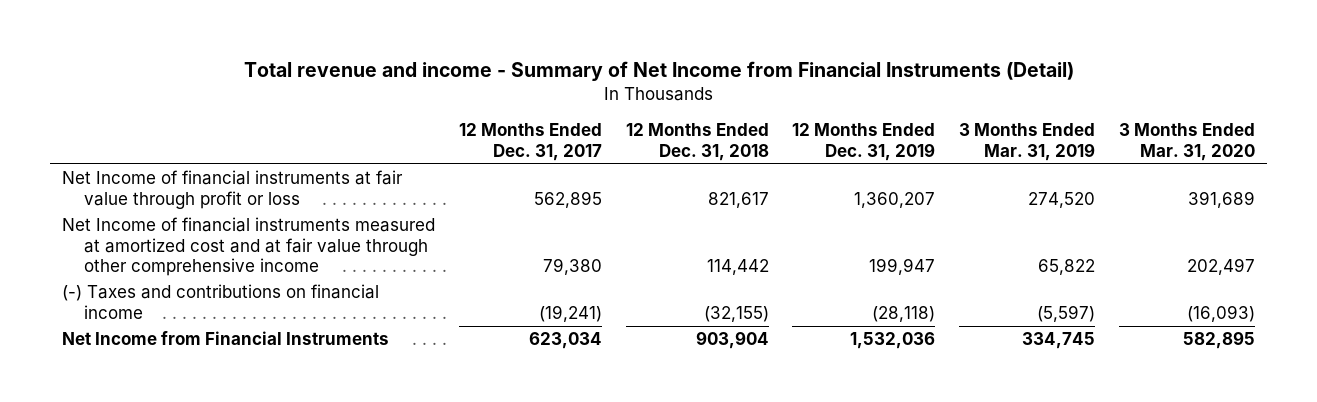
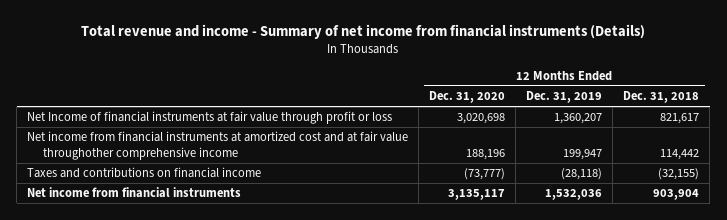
- Total revenue and income - Summary of Net Income from Financial Instruments (Detail)
+ Total revenue and income - Summary of net income from financial instruments (Details)
- | 12 Months Ended Dec. 31, 2017 | 12 Months Ended Dec. 31, 2018 | 12 Months Ended Dec. 31, 2019 | 3 Months Ended Mar. 31, 2019 | 3 Months Ended Mar. 31, 2020
+ | 12 Months Ended Dec. 31, 2020 | 12 Months Ended Dec. 31, 2019 | 12 Months Ended Dec. 31, 2018
- Net Income of financial instruments measured at amortized cost and at fair value through other comprehensive income | 79,380 | 114,442 | 199,947 | 65,822 | 202,497
- (-) Taxes and contributions on financial income | (19,241) | (32,155) | (28,118) | (5,597) | (16,093)
- Net Income from Financial Instruments | 623,034 | 903,904 | 1,532,036 | 334,745 | 582,895
+ Net income from financial instruments at amortized cost and at fair value throughother comprehensive income | 188,196 | 199,947 | 114,442
+ Taxes and contributions on financial income | (73,777) | (28,118) | (32,155)
+ Net income from financial instruments | 3,135,117 | 1,532,036 | 903,904

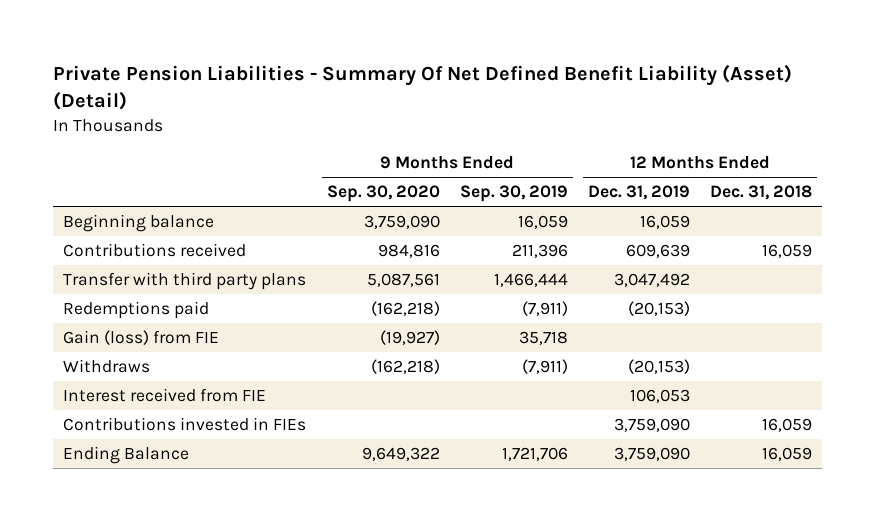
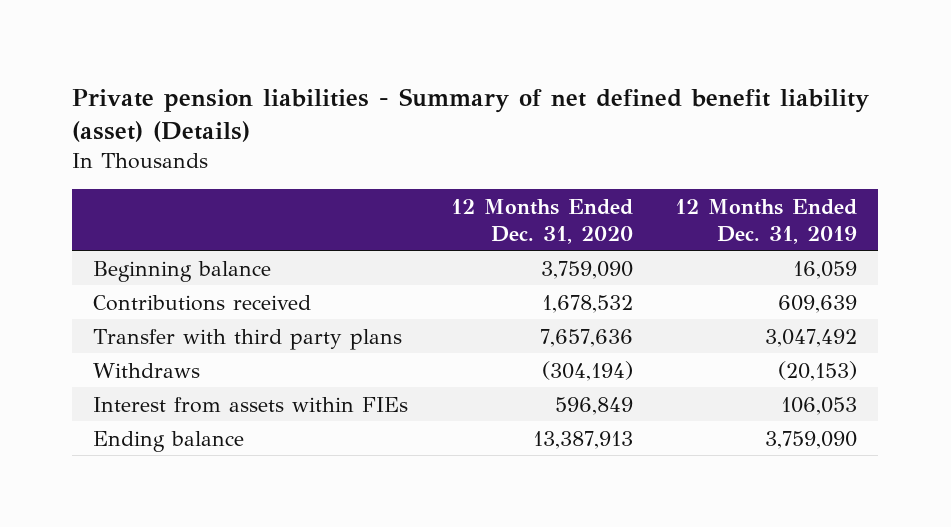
- Private Pension Liabilities - Summary Of Net Defined Benefit Liability (Asset) (Detail)
+ Private pension liabilities - Summary of net defined benefit liability (asset) (Details)
- | 9 Months Ended Sep. 30, 2020 | 9 Months Ended Sep. 30, 2019 | 12 Months Ended Dec. 31, 2019 | 12 Months Ended Dec. 31, 2018
+ | 12 Months Ended Dec. 31, 2020 | 12 Months Ended Dec. 31, 2019
- Redemptions paid | (162,218) | (7,911) | (20,153) |
- Gain (loss) from FIE | (19,927) | 35,718 | |
- Interest received from FIE | | | 106,053 |
- Contributions invested in FIEs | | | 3,759,090 | 16,059
- Ending Balance | 9,649,322 | 1,721,706 | 3,759,090 | 16,059
+ Interest from assets within FIEs | 596,849 | 106,053
+ Ending balance | 13,387,913 | 3,759,090

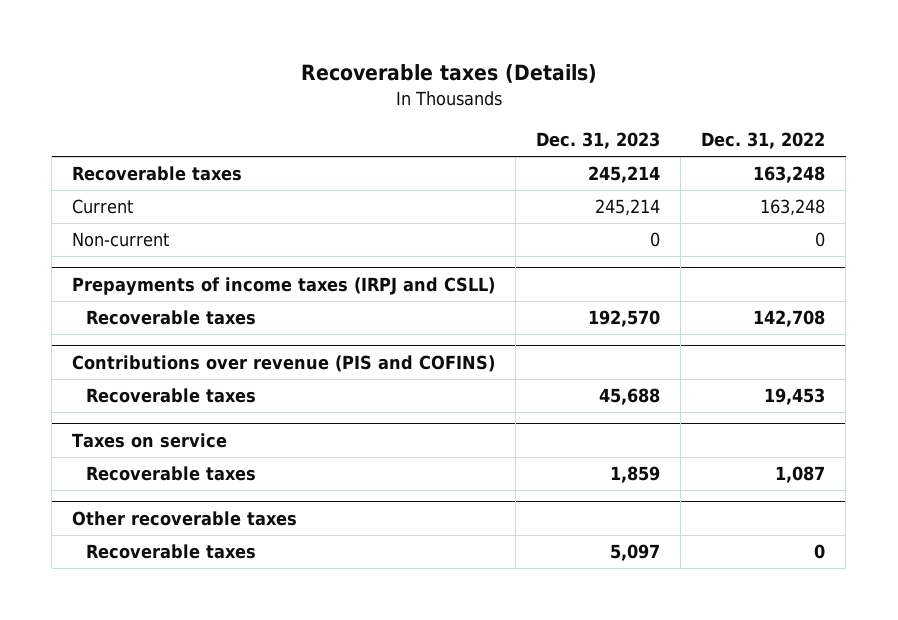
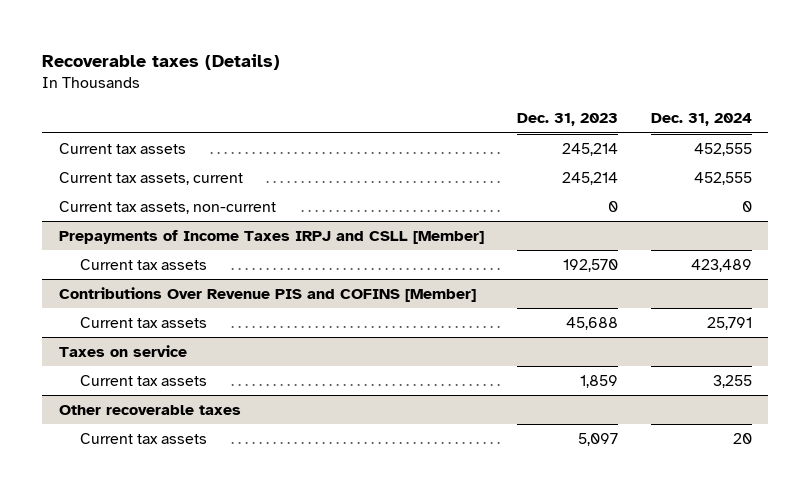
- | Dec. 31, 2023 | Dec. 31, 2022
+ | Dec. 31, 2023 | Dec. 31, 2024
- Recoverable taxes | 245,214 | 163,248
- Current | 245,214 | 163,248
- Non-current | 0 | 0
- Prepayments of income taxes (IRPJ and CSLL)
- Recoverable taxes | 192,570 | 142,708
- Contributions over revenue (PIS and COFINS)
- Recoverable taxes | 45,688 | 19,453
+ Current tax assets | 245,214 | 452,555
+ Current tax assets, current | 245,214 | 452,555
+ Current tax assets, non-current | 0 | 0
+ Prepayments of Income Taxes IRPJ and CSLL [Member]
+ Current tax assets | 192,570 | 423,489
+ Contributions Over Revenue PIS and COFINS [Member]
+ Current tax assets | 45,688 | 25,791
@ Taxes on service
- Recoverable taxes | 1,859 | 1,087
+ Current tax assets | 1,859 | 3,255
@ Other recoverable taxes
- Recoverable taxes | 5,097 | 0
+ Current tax assets | 5,097 | 20

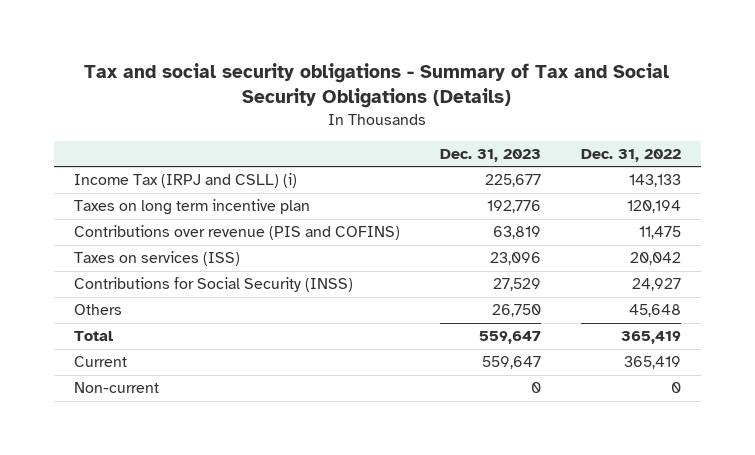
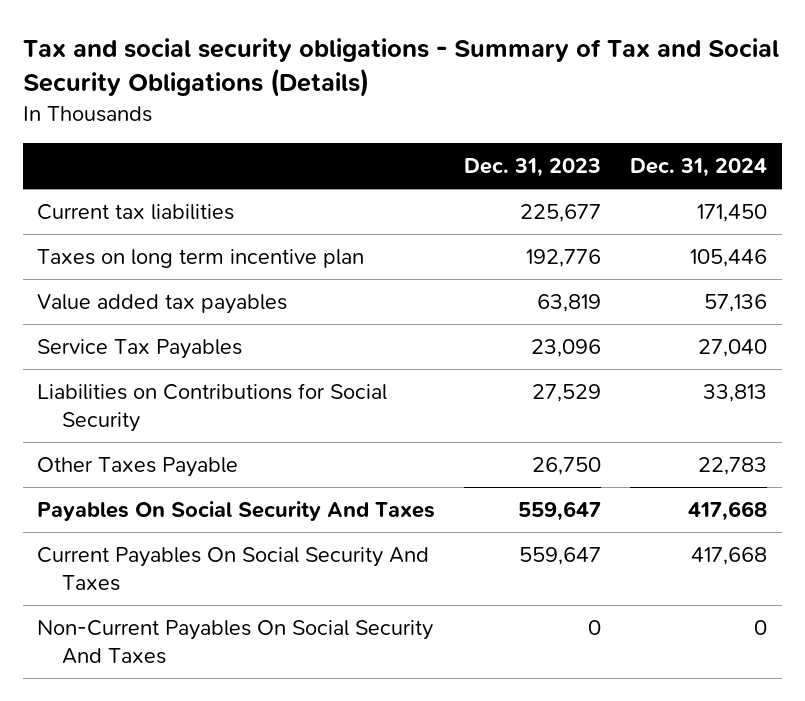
- | Dec. 31, 2023 | Dec. 31, 2022
+ | Dec. 31, 2023 | Dec. 31, 2024
- Income Tax (IRPJ and CSLL) (i) | 225,677 | 143,133
+ Current tax liabilities | 225,677 | 171,450
- Contributions over revenue (PIS and COFINS) | 63,819 | 11,475
- Taxes on services (ISS) | 23,096 | 20,042
- Contributions for Social Security (INSS) | 27,529 | 24,927
- Others | 26,750 | 45,648
- Total | 559,647 | 365,419
- Current | 559,647 | 365,419
- Non-current | 0 | 0
+ Value added tax payables | 63,819 | 57,136
+ Service Tax Payables | 23,096 | 27,040
+ Liabilities on Contributions for Social Security | 27,529 | 33,813
+ Other Taxes Payable | 26,750 | 22,783
+ Payables On Social Security And Taxes | 559,647 | 417,668
+ Current Payables On Social Security And Taxes | 559,647 | 417,668
+ Non-Current Payables On Social Security And Taxes | 0 | 0

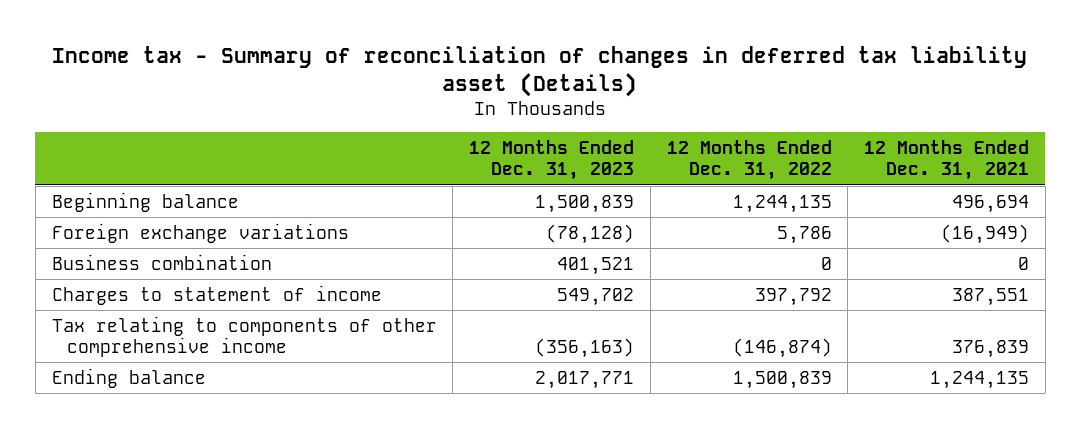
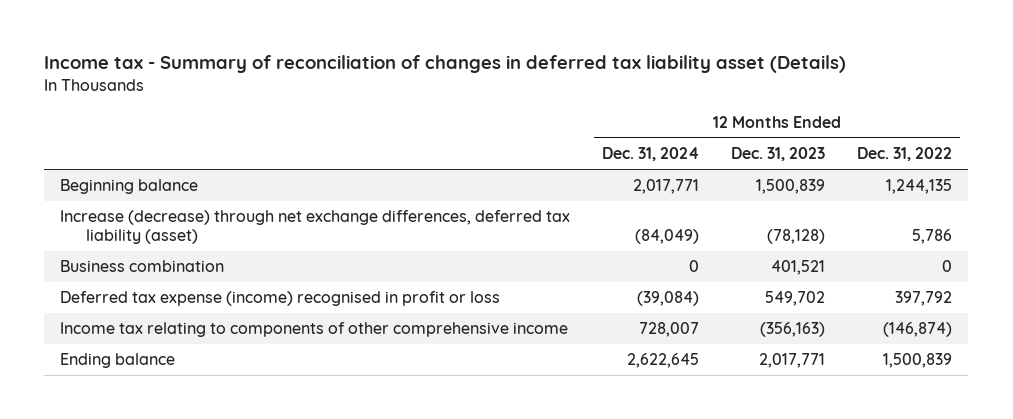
- | 12 Months Ended Dec. 31, 2023 | 12 Months Ended Dec. 31, 2022 | 12 Months Ended Dec. 31, 2021
+ | 12 Months Ended Dec. 31, 2024 | 12 Months Ended Dec. 31, 2023 | 12 Months Ended Dec. 31, 2022
- Foreign exchange variations | (78,128) | 5,786 | (16,949)
+ Increase (decrease) through net exchange differences, deferred tax liability (asset) | (84,049) | (78,128) | 5,786
- Charges to statement of income | 549,702 | 397,792 | 387,551
- Tax relating to components of other comprehensive income | (356,163) | (146,874) | 376,839
+ Deferred tax expense (income) recognised in profit or loss | (39,084) | 549,702 | 397,792
+ Income tax relating to components of other comprehensive income | 728,007 | (356,163) | (146,874)

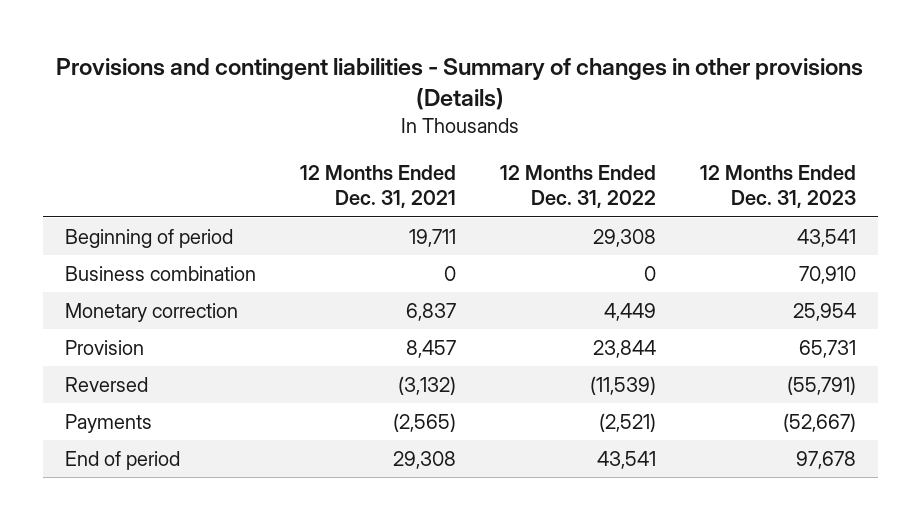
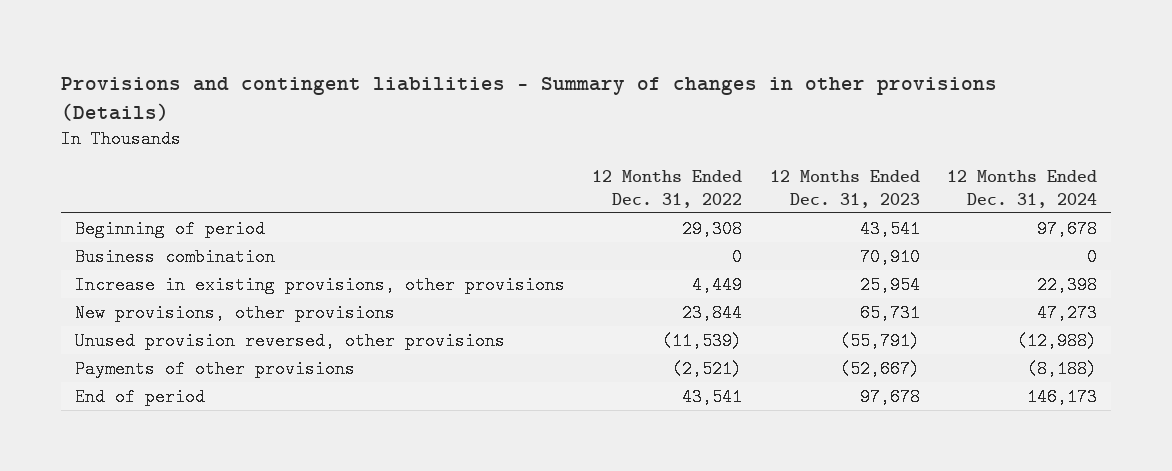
- | 12 Months Ended Dec. 31, 2021 | 12 Months Ended Dec. 31, 2022 | 12 Months Ended Dec. 31, 2023
+ | 12 Months Ended Dec. 31, 2022 | 12 Months Ended Dec. 31, 2023 | 12 Months Ended Dec. 31, 2024
- Monetary correction | 6,837 | 4,449 | 25,954
- Provision | 8,457 | 23,844 | 65,731
- Reversed | (3,132) | (11,539) | (55,791)
- Payments | (2,565) | (2,521) | (52,667)
+ Increase in existing provisions, other provisions | 4,449 | 25,954 | 22,398
+ New provisions, other provisions | 23,844 | 65,731 | 47,273
+ Unused provision reversed, other provisions | (11,539) | (55,791) | (12,988)
+ Payments of other provisions | (2,521) | (52,667) | (8,188)

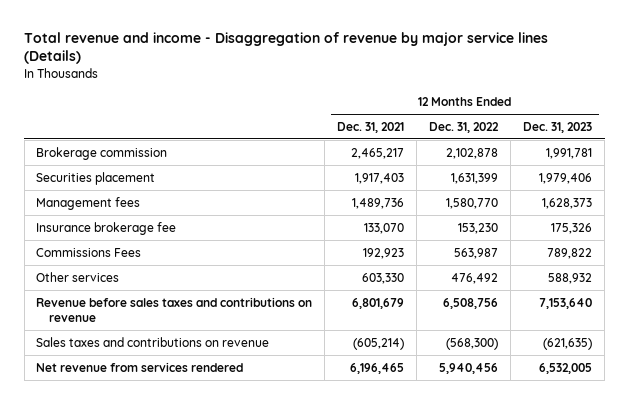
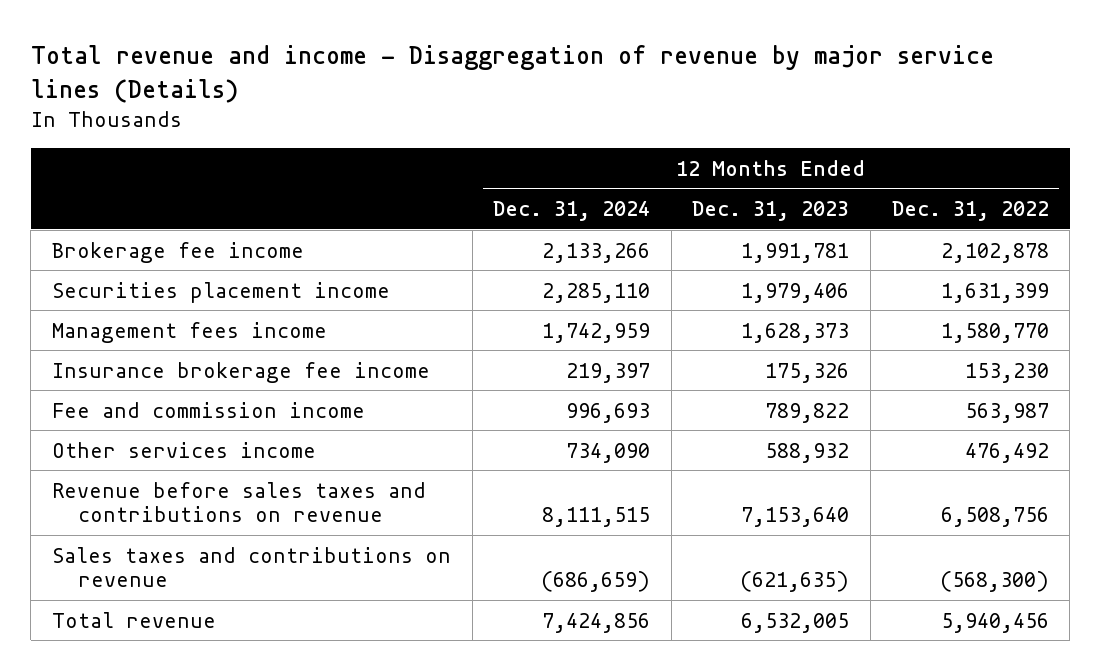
- | 12 Months Ended Dec. 31, 2021 | 12 Months Ended Dec. 31, 2022 | 12 Months Ended Dec. 31, 2023
+ | 12 Months Ended Dec. 31, 2024 | 12 Months Ended Dec. 31, 2023 | 12 Months Ended Dec. 31, 2022
- Brokerage commission | 2,465,217 | 2,102,878 | 1,991,781
- Securities placement | 1,917,403 | 1,631,399 | 1,979,406
- Management fees | 1,489,736 | 1,580,770 | 1,628,373
- Insurance brokerage fee | 133,070 | 153,230 | 175,326
- Commissions Fees | 192,923 | 563,987 | 789,822
- Other services | 603,330 | 476,492 | 588,932
+ Brokerage fee income | 2,133,266 | 1,991,781 | 2,102,878
+ Securities placement income | 2,285,110 | 1,979,406 | 1,631,399
+ Management fees income | 1,742,959 | 1,628,373 | 1,580,770
+ Insurance brokerage fee income | 219,397 | 175,326 | 153,230
+ Fee and commission income | 996,693 | 789,822 | 563,987
+ Other services income | 734,090 | 588,932 | 476,492
- Net revenue from services rendered | 6,196,465 | 5,940,456 | 6,532,005
+ Total revenue | 7,424,856 | 6,532,005 | 5,940,456

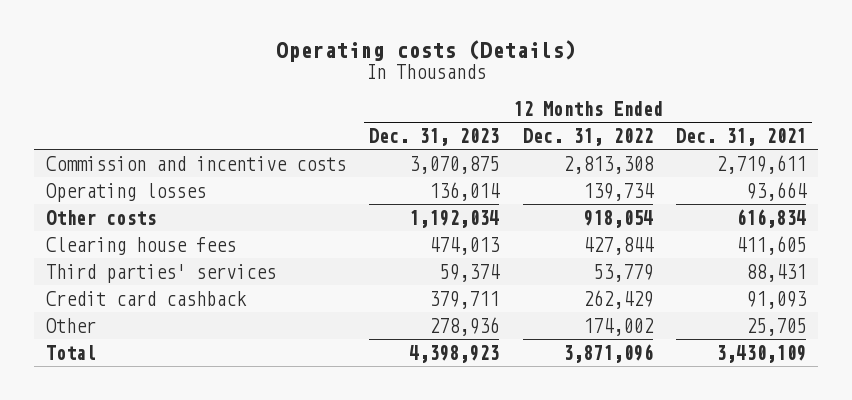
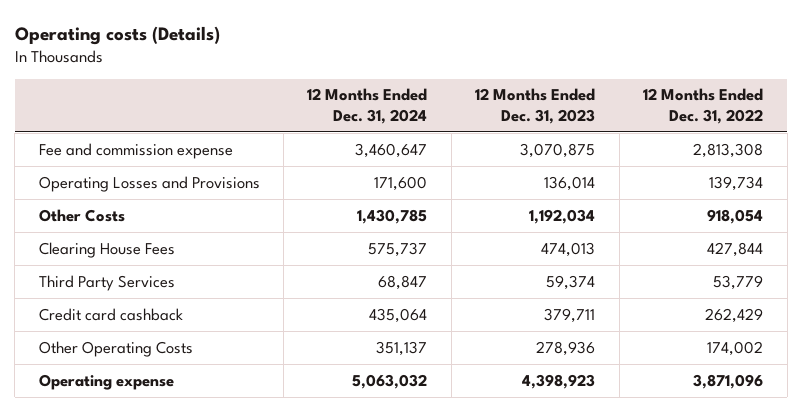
- | 12 Months Ended Dec. 31, 2023 | 12 Months Ended Dec. 31, 2022 | 12 Months Ended Dec. 31, 2021
+ | 12 Months Ended Dec. 31, 2024 | 12 Months Ended Dec. 31, 2023 | 12 Months Ended Dec. 31, 2022
- Commission and incentive costs | 3,070,875 | 2,813,308 | 2,719,611
- Operating losses | 136,014 | 139,734 | 93,664
- Other costs | 1,192,034 | 918,054 | 616,834
- Clearing house fees | 474,013 | 427,844 | 411,605
- Third parties' services | 59,374 | 53,779 | 88,431
+ Fee and commission expense | 3,460,647 | 3,070,875 | 2,813,308
+ Operating Losses and Provisions | 171,600 | 136,014 | 139,734
+ Other Costs | 1,430,785 | 1,192,034 | 918,054
+ Clearing House Fees | 575,737 | 474,013 | 427,844
+ Third Party Services | 68,847 | 59,374 | 53,779
- Other | 278,936 | 174,002 | 25,705
- Total | 4,398,923 | 3,871,096 | 3,430,109
+ Other Operating Costs | 351,137 | 278,936 | 174,002
+ Operating expense | 5,063,032 | 4,398,923 | 3,871,096

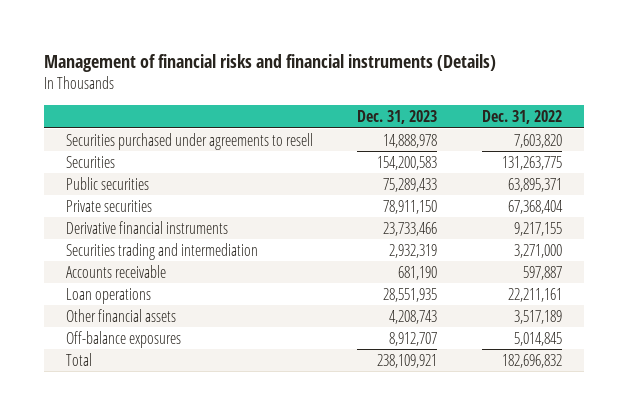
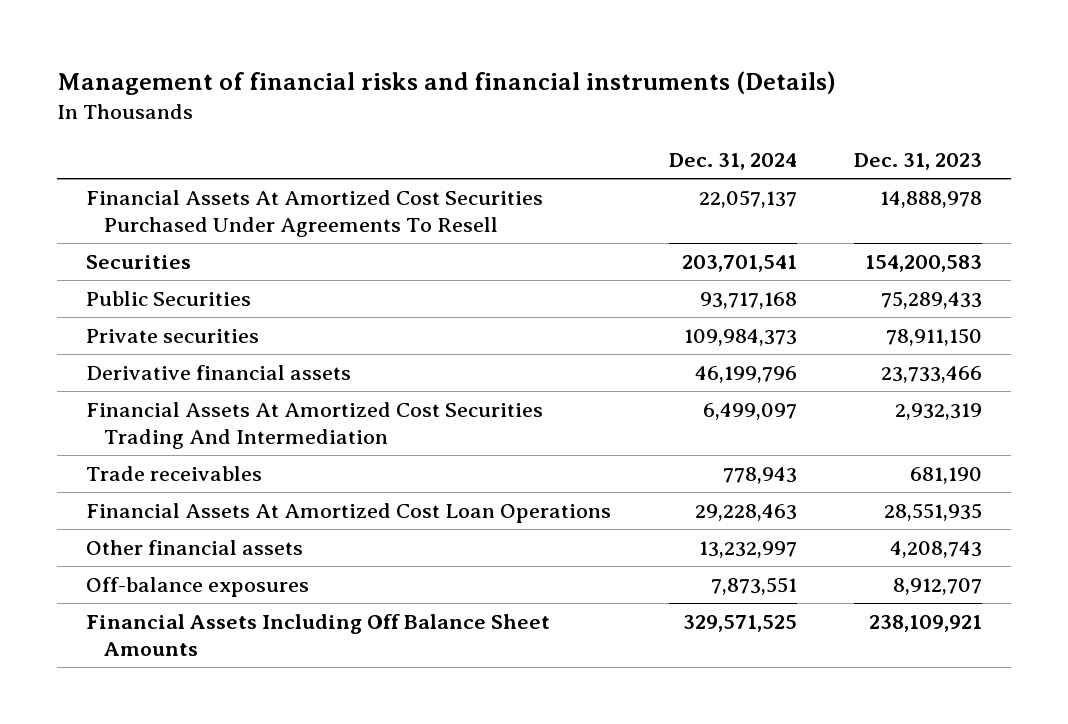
- | Dec. 31, 2023 | Dec. 31, 2022
+ | Dec. 31, 2024 | Dec. 31, 2023
- Securities purchased under agreements to resell | 14,888,978 | 7,603,820
+ Financial Assets At Amortized Cost Securities Purchased Under Agreements To Resell | 22,057,137 | 14,888,978
- Public securities | 75,289,433 | 63,895,371
+ Public Securities | 93,717,168 | 75,289,433
- Derivative financial instruments | 23,733,466 | 9,217,155
- Securities trading and intermediation | 2,932,319 | 3,271,000
- Accounts receivable | 681,190 | 597,887
- Loan operations | 28,551,935 | 22,211,161
+ Derivative financial assets | 46,199,796 | 23,733,466
+ Financial Assets At Amortized Cost Securities Trading And Intermediation | 6,499,097 | 2,932,319
+ Trade receivables | 778,943 | 681,190
+ Financial Assets At Amortized Cost Loan Operations | 29,228,463 | 28,551,935
- Total | 238,109,921 | 182,696,832
+ Financial Assets Including Off Balance Sheet Amounts | 329,571,525 | 238,109,921

